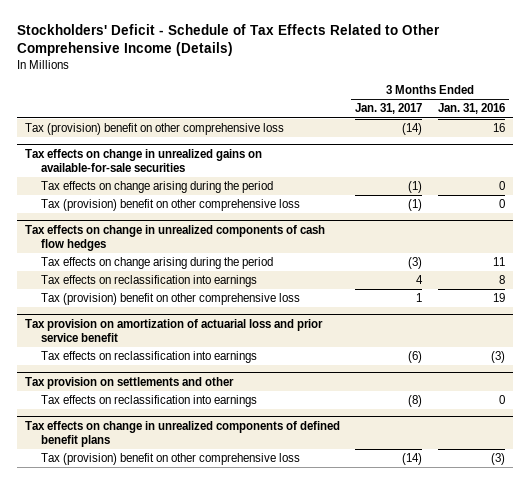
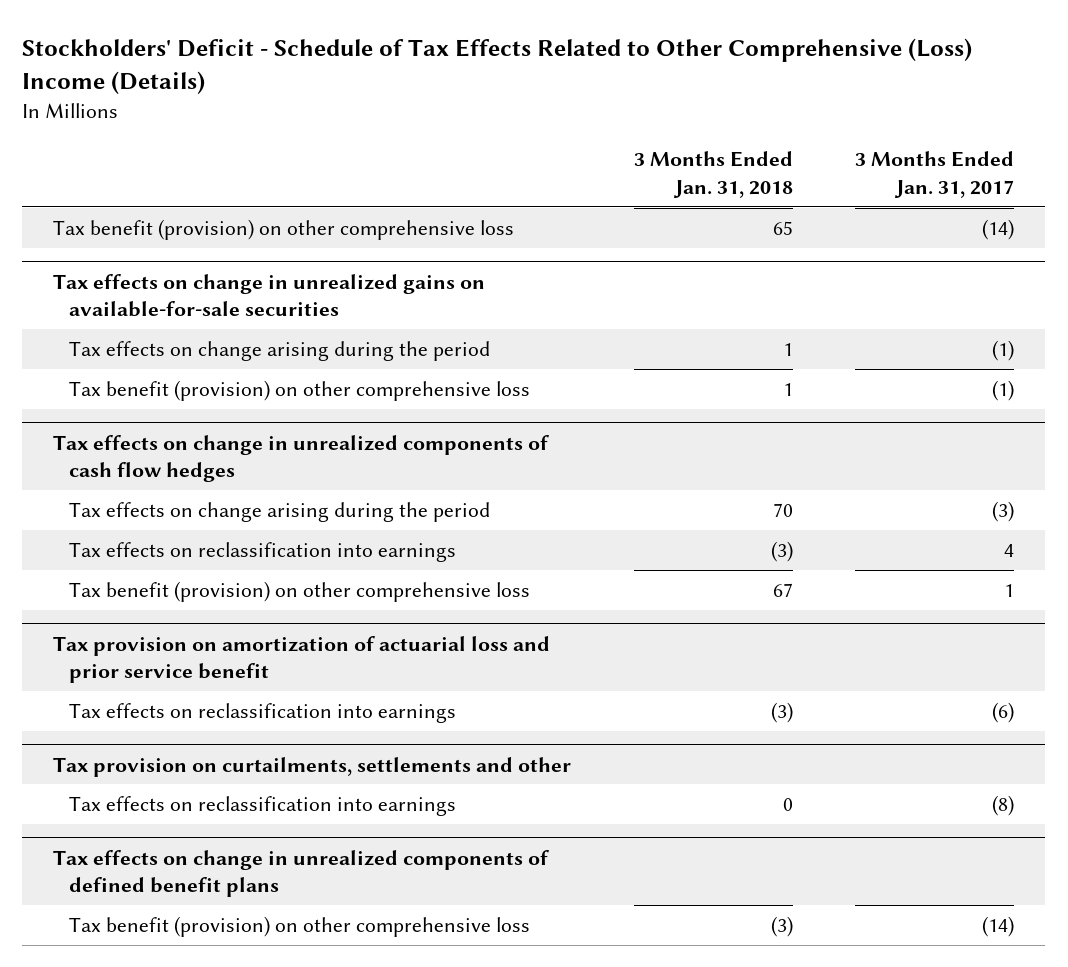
- Stockholders' Deficit - Schedule of Tax Effects Related to Other Comprehensive Income (Details)
+ Stockholders' Deficit - Schedule of Tax Effects Related to Other Comprehensive (Loss) Income (Details)
- | 3 Months Ended Jan. 31, 2017 | 3 Months Ended Jan. 31, 2016
+ | 3 Months Ended Jan. 31, 2018 | 3 Months Ended Jan. 31, 2017
- Tax (provision) benefit on other comprehensive loss | (14) | 16
+ Tax benefit (provision) on other comprehensive loss | 65 | (14)
@ Tax effects on change in unrealized gains on available-for-sale securities
- Tax (provision) benefit on other comprehensive loss | (1) | 0
+ Tax benefit (provision) on other comprehensive loss | 1 | (1)
@ Tax effects on change in unrealized components of cash flow hedges
- Tax (provision) benefit on other comprehensive loss | 1 | 19
+ Tax benefit (provision) on other comprehensive loss | 67 | 1
- Tax provision on settlements and other
+ Tax provision on curtailments, settlements and other
@ Tax effects on change in unrealized components of defined benefit plans
- Tax (provision) benefit on other comprehensive loss | (14) | (3)
+ Tax benefit (provision) on other comprehensive loss | (3) | (14)

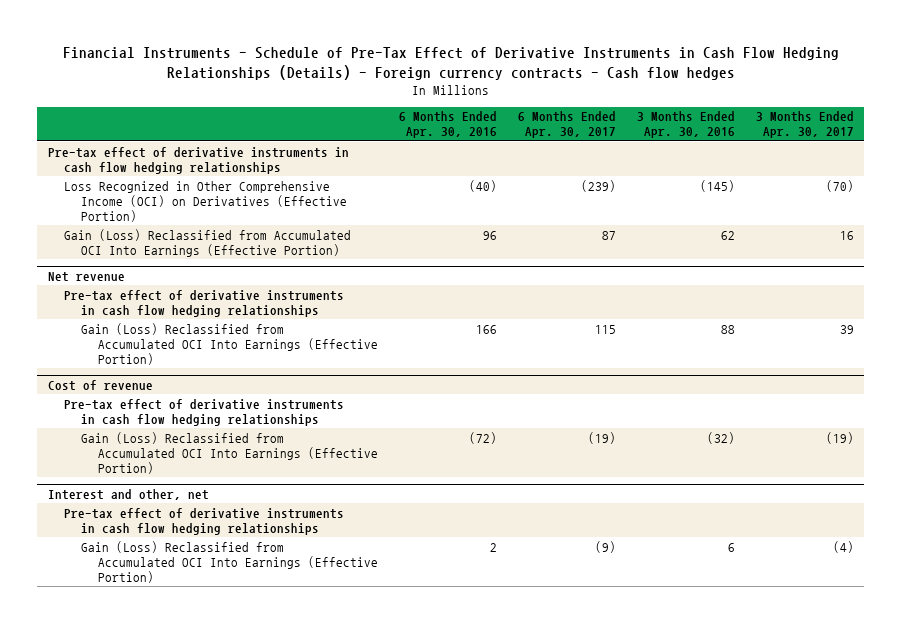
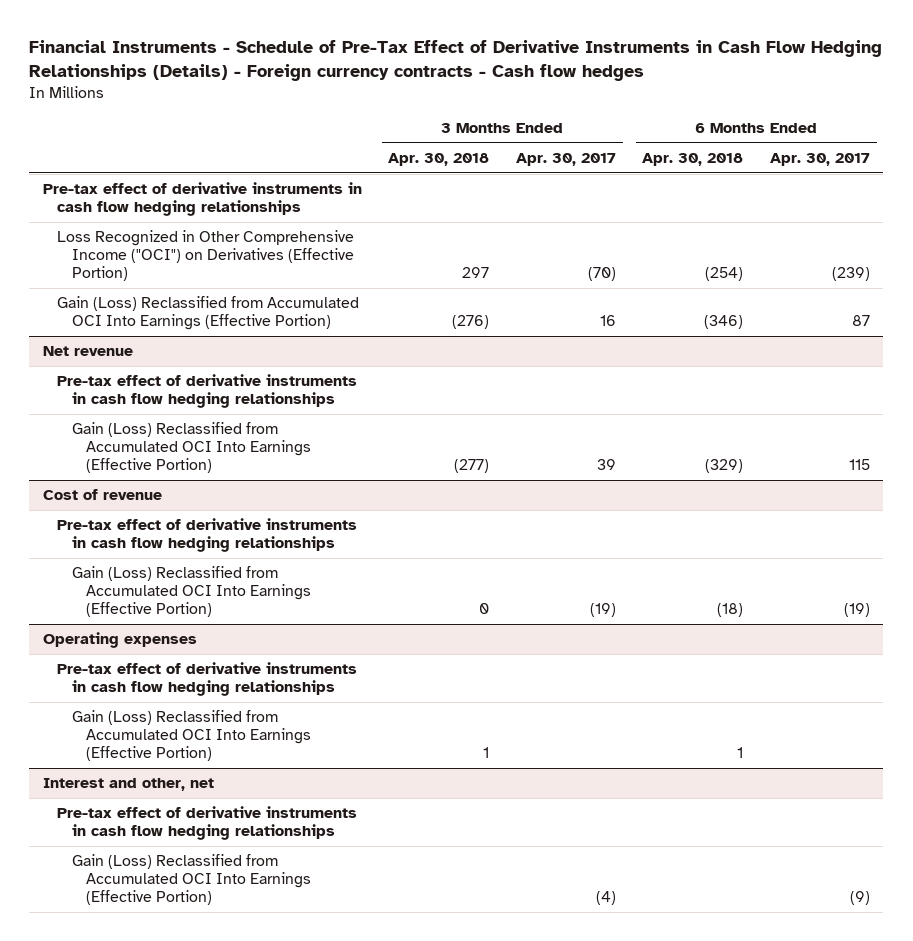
- | 6 Months Ended Apr. 30, 2016 | 6 Months Ended Apr. 30, 2017 | 3 Months Ended Apr. 30, 2016 | 3 Months Ended Apr. 30, 2017
+ | 3 Months Ended Apr. 30, 2018 | 3 Months Ended Apr. 30, 2017 | 6 Months Ended Apr. 30, 2018 | 6 Months Ended Apr. 30, 2017
- Loss Recognized in Other Comprehensive Income (OCI) on Derivatives (Effective Portion) | (40) | (239) | (145) | (70)
+ Loss Recognized in Other Comprehensive Income ("OCI") on Derivatives (Effective Portion) | 297 | (70) | (254) | (239)
+ Operating expenses
+ Pre-tax effect of derivative instruments in cash flow hedging relationships
+ Gain (Loss) Reclassified from Accumulated OCI Into Earnings (Effective Portion) | 1 | | 1 |

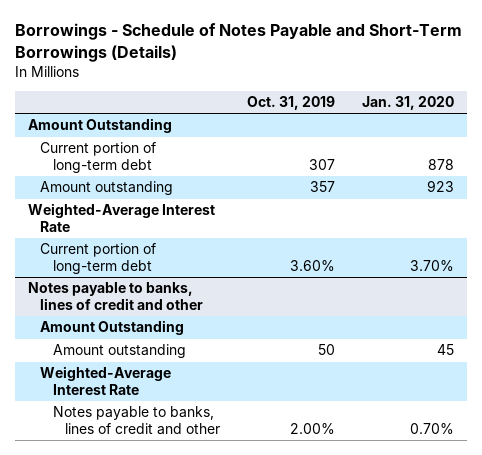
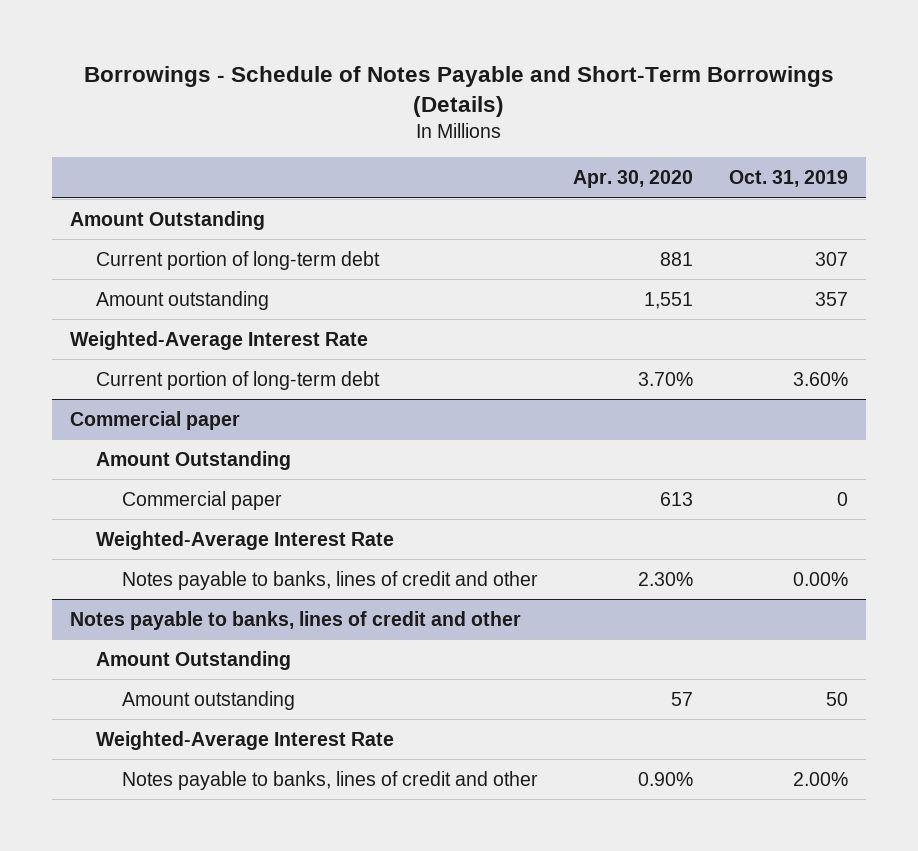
- | Oct. 31, 2019 | Jan. 31, 2020
+ | Apr. 30, 2020 | Oct. 31, 2019
+ Commercial paper
+ Amount Outstanding
+ Commercial paper | 613 | 0
+ Weighted-Average Interest Rate
+ Notes payable to banks, lines of credit and other | 2.30% | 0.00%

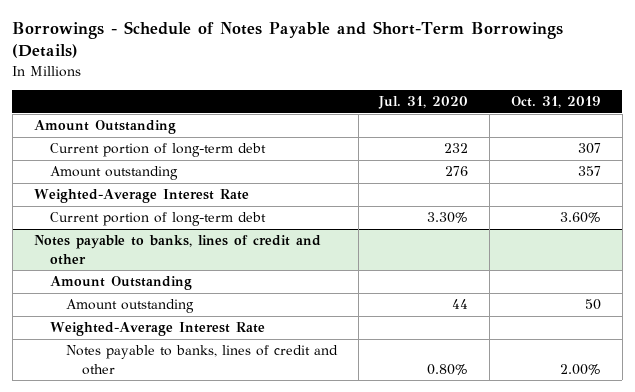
- | Apr. 30, 2020 | Oct. 31, 2019
+ | Jul. 31, 2020 | Oct. 31, 2019
- Commercial paper
- Amount Outstanding
- Commercial paper | 613 | 0
- Weighted-Average Interest Rate
- Notes payable to banks, lines of credit and other | 2.30% | 0.00%

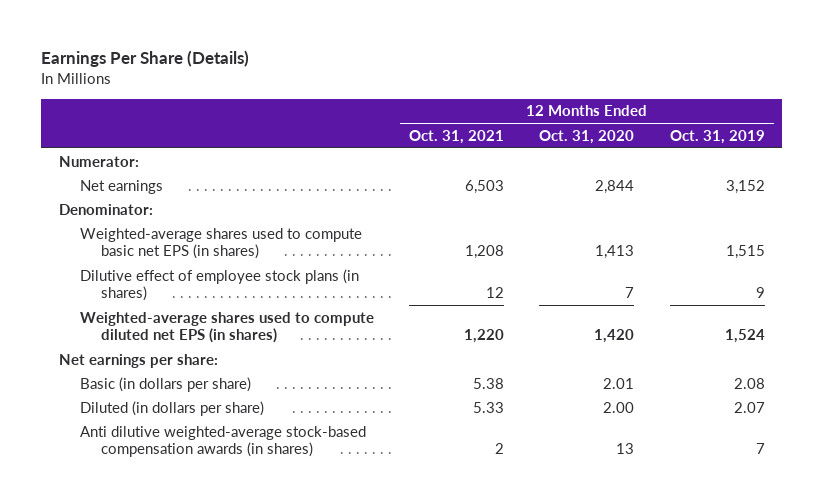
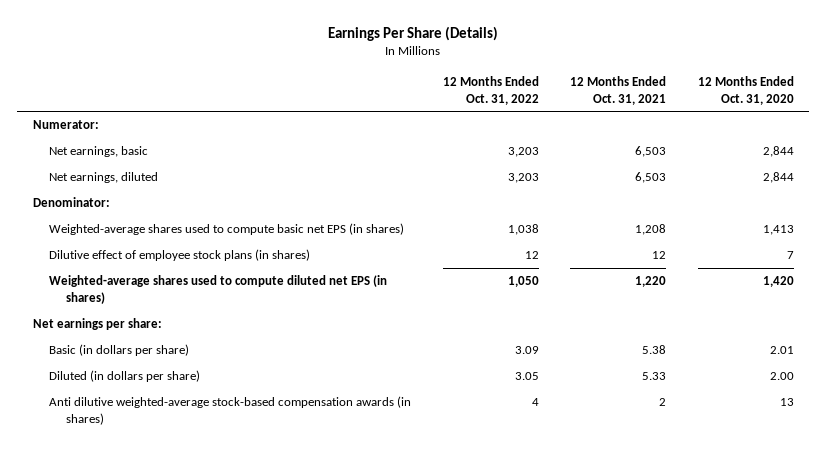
- | 12 Months Ended Oct. 31, 2021 | 12 Months Ended Oct. 31, 2020 | 12 Months Ended Oct. 31, 2019
+ | 12 Months Ended Oct. 31, 2022 | 12 Months Ended Oct. 31, 2021 | 12 Months Ended Oct. 31, 2020
- Net earnings | 6,503 | 2,844 | 3,152
+ Net earnings, basic | 3,203 | 6,503 | 2,844
+ Net earnings, diluted | 3,203 | 6,503 | 2,844

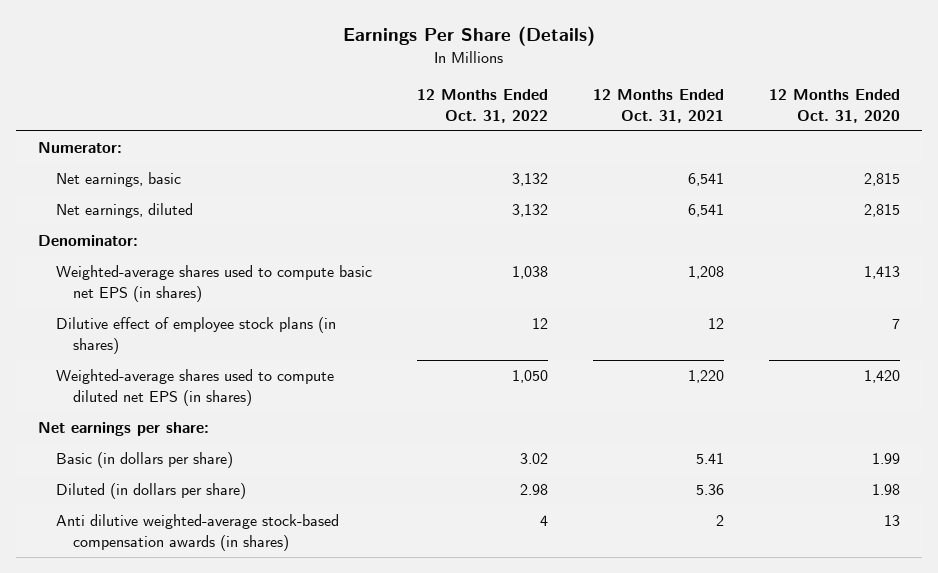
- Net earnings, basic | 3,203 | 6,503 | 2,844
- Net earnings, diluted | 3,203 | 6,503 | 2,844
+ Net earnings, basic | 3,132 | 6,541 | 2,815
+ Net earnings, diluted | 3,132 | 6,541 | 2,815
- Basic (in dollars per share) | 3.09 | 5.38 | 2.01
- Diluted (in dollars per share) | 3.05 | 5.33 | 2.00
+ Basic (in dollars per share) | 3.02 | 5.41 | 1.99
+ Diluted (in dollars per share) | 2.98 | 5.36 | 1.98

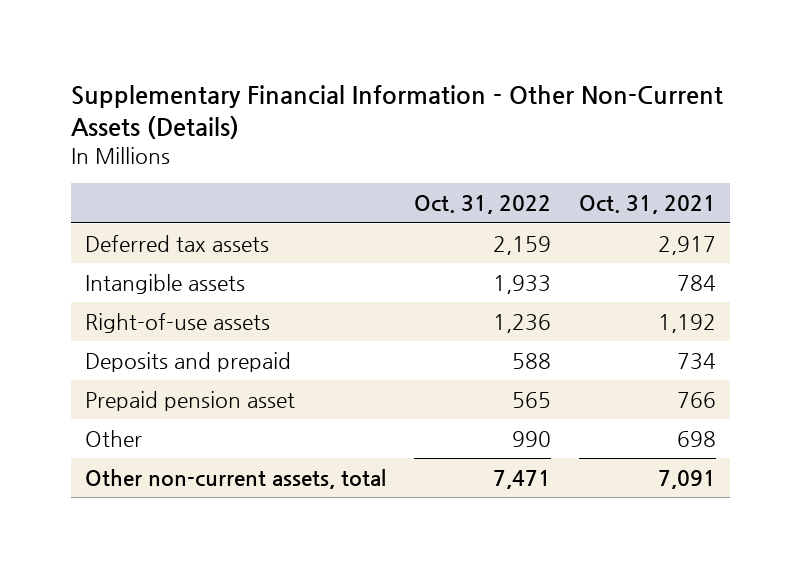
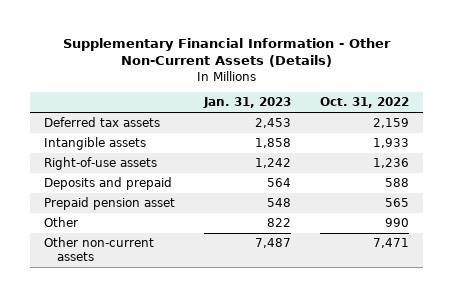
- | Oct. 31, 2022 | Oct. 31, 2021
+ | Jan. 31, 2023 | Oct. 31, 2022
- Other non-current assets, total | 7,471 | 7,091
+ Other non-current assets | 7,487 | 7,471

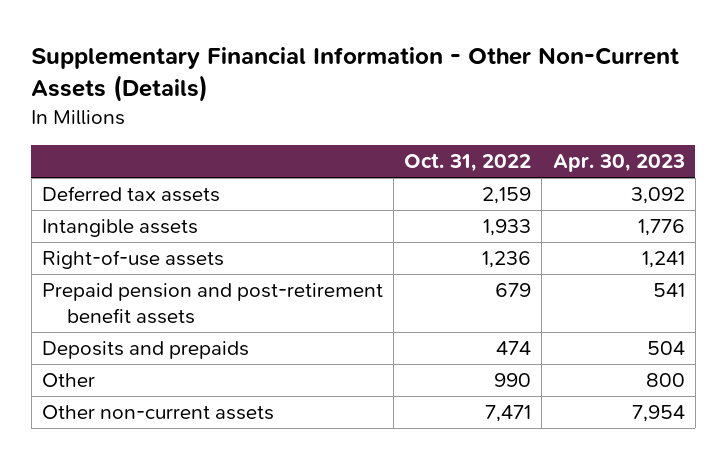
- | Jan. 31, 2023 | Oct. 31, 2022
+ | Oct. 31, 2022 | Apr. 30, 2023
- Deposits and prepaid | 564 | 588
- Prepaid pension asset | 548 | 565
+ Prepaid pension and post-retirement benefit assets | 679 | 541
+ Deposits and prepaids | 474 | 504

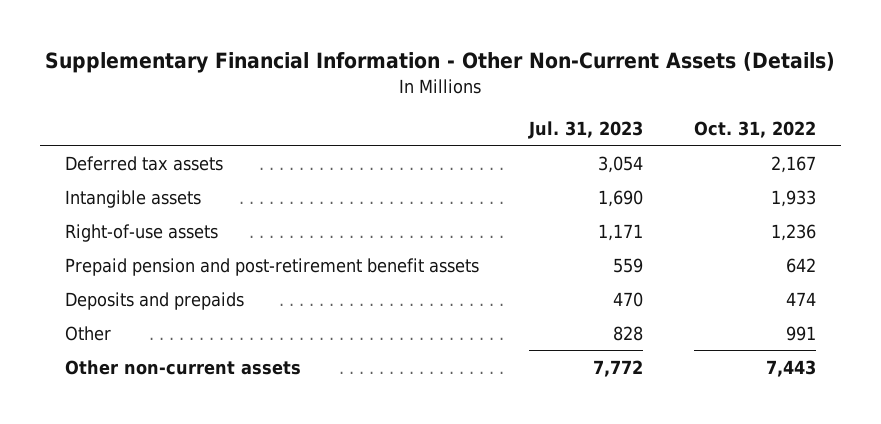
- | Oct. 31, 2022 | Apr. 30, 2023
+ | Jul. 31, 2023 | Oct. 31, 2022
- Deferred tax assets | 2,159 | 3,092
+ Deferred tax assets | 3,054 | 2,167
- Prepaid pension and post-retirement benefit assets | 679 | 541
+ Prepaid pension and post-retirement benefit assets | 559 | 642
- Other | 990 | 800
- Other non-current assets | 7,471 | 7,954
+ Other | 828 | 991
+ Other non-current assets | 7,772 | 7,443

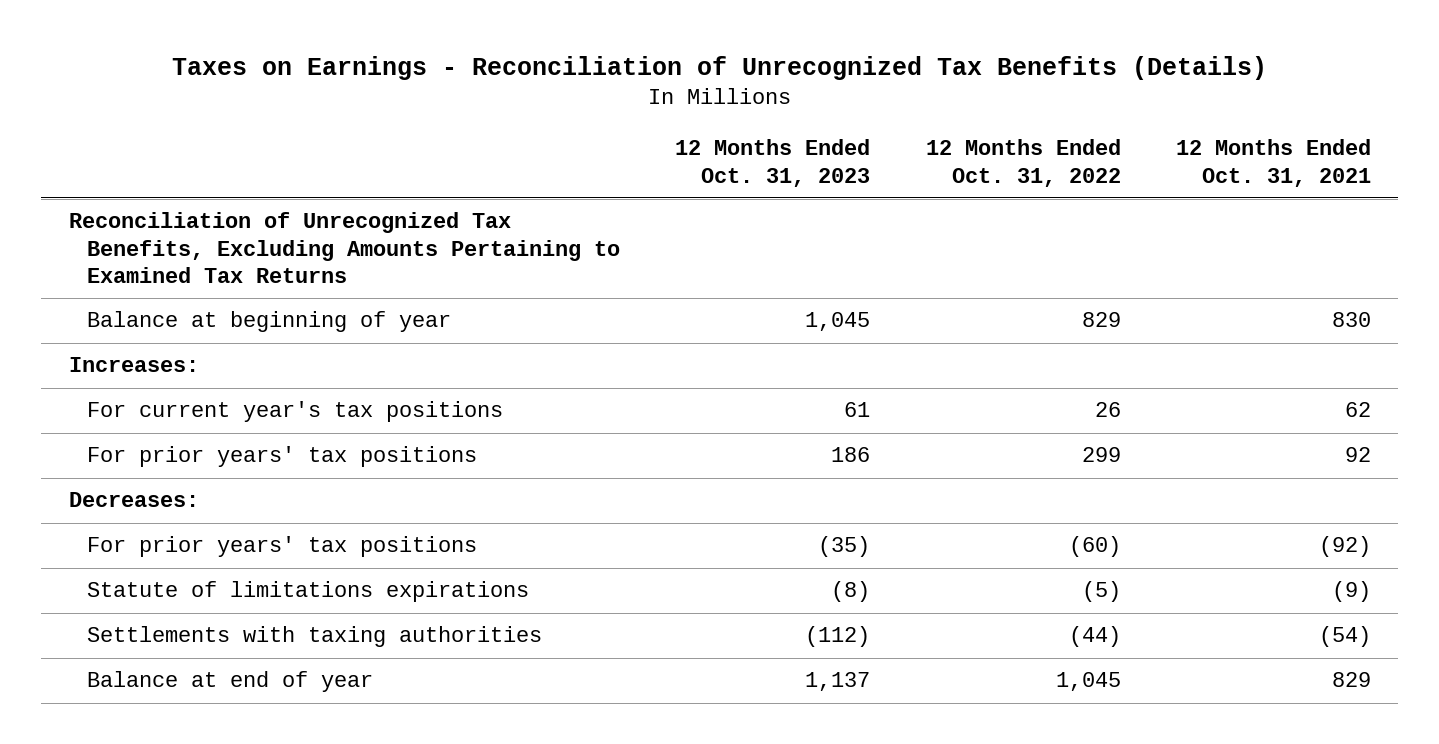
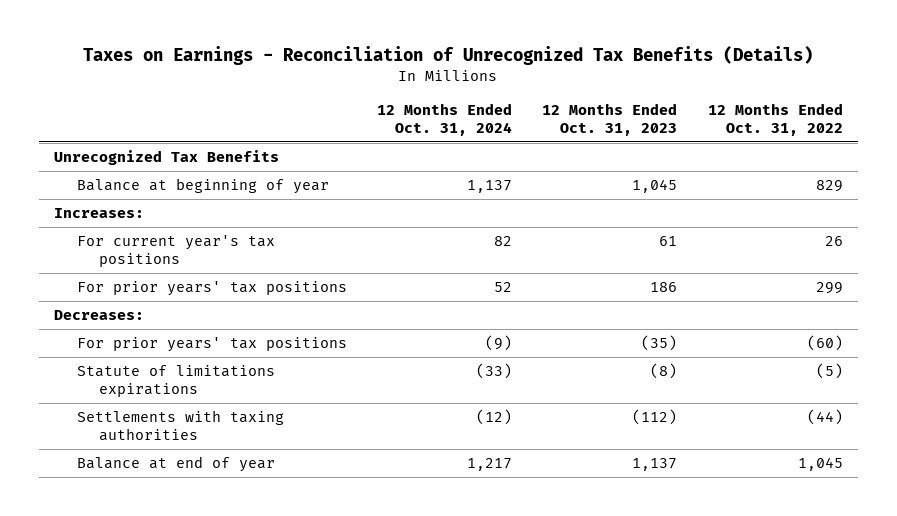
- | 12 Months Ended Oct. 31, 2023 | 12 Months Ended Oct. 31, 2022 | 12 Months Ended Oct. 31, 2021
+ | 12 Months Ended Oct. 31, 2024 | 12 Months Ended Oct. 31, 2023 | 12 Months Ended Oct. 31, 2022
- Reconciliation of Unrecognized Tax Benefits, Excluding Amounts Pertaining to Examined Tax Returns
+ Unrecognized Tax Benefits

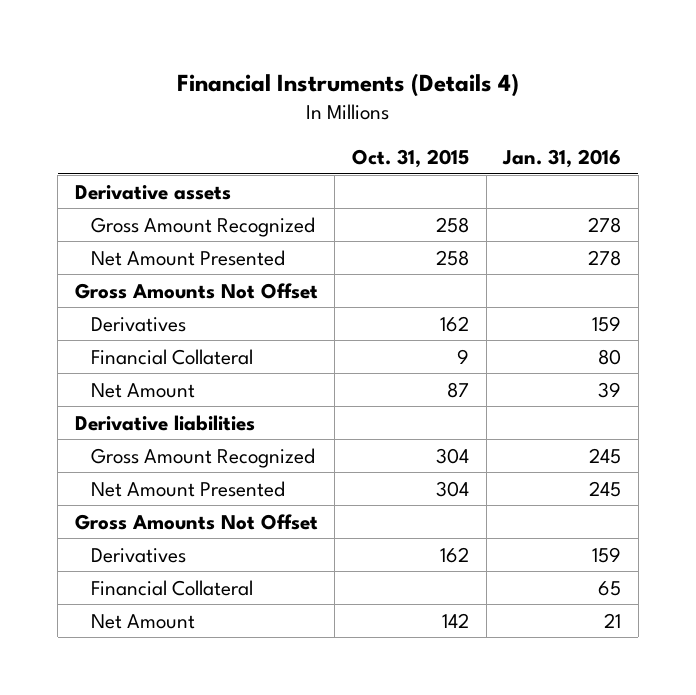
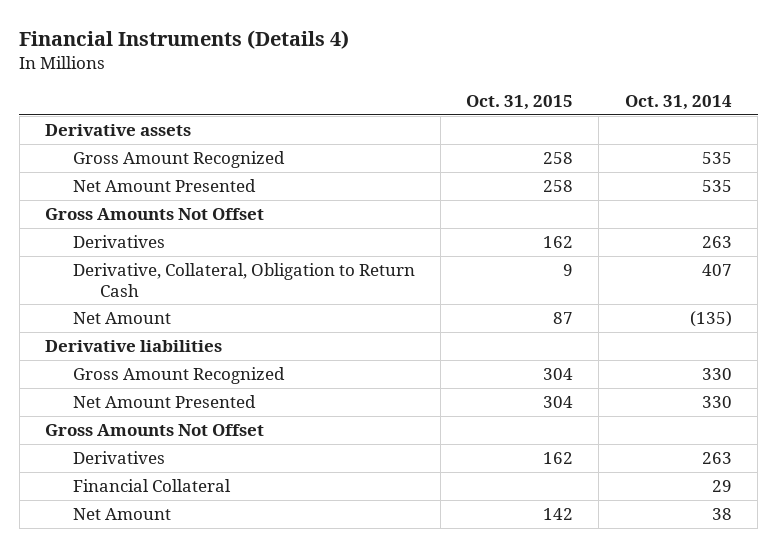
- | Oct. 31, 2015 | Jan. 31, 2016
+ | Oct. 31, 2015 | Oct. 31, 2014
- Financial Collateral | 9 | 80
+ Derivative, Collateral, Obligation to Return Cash | 9 | 407

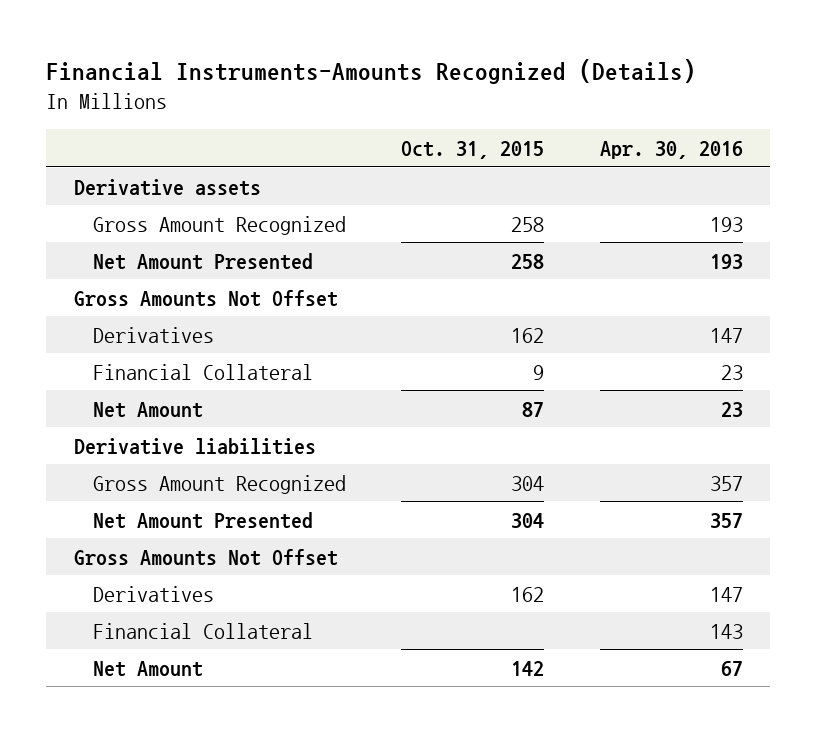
- Financial Instruments (Details 4)
+ Financial Instruments-Amounts Recognized (Details)
- | Oct. 31, 2015 | Oct. 31, 2014
+ | Oct. 31, 2015 | Apr. 30, 2016
- Derivative, Collateral, Obligation to Return Cash | 9 | 407
+ Financial Collateral | 9 | 23

